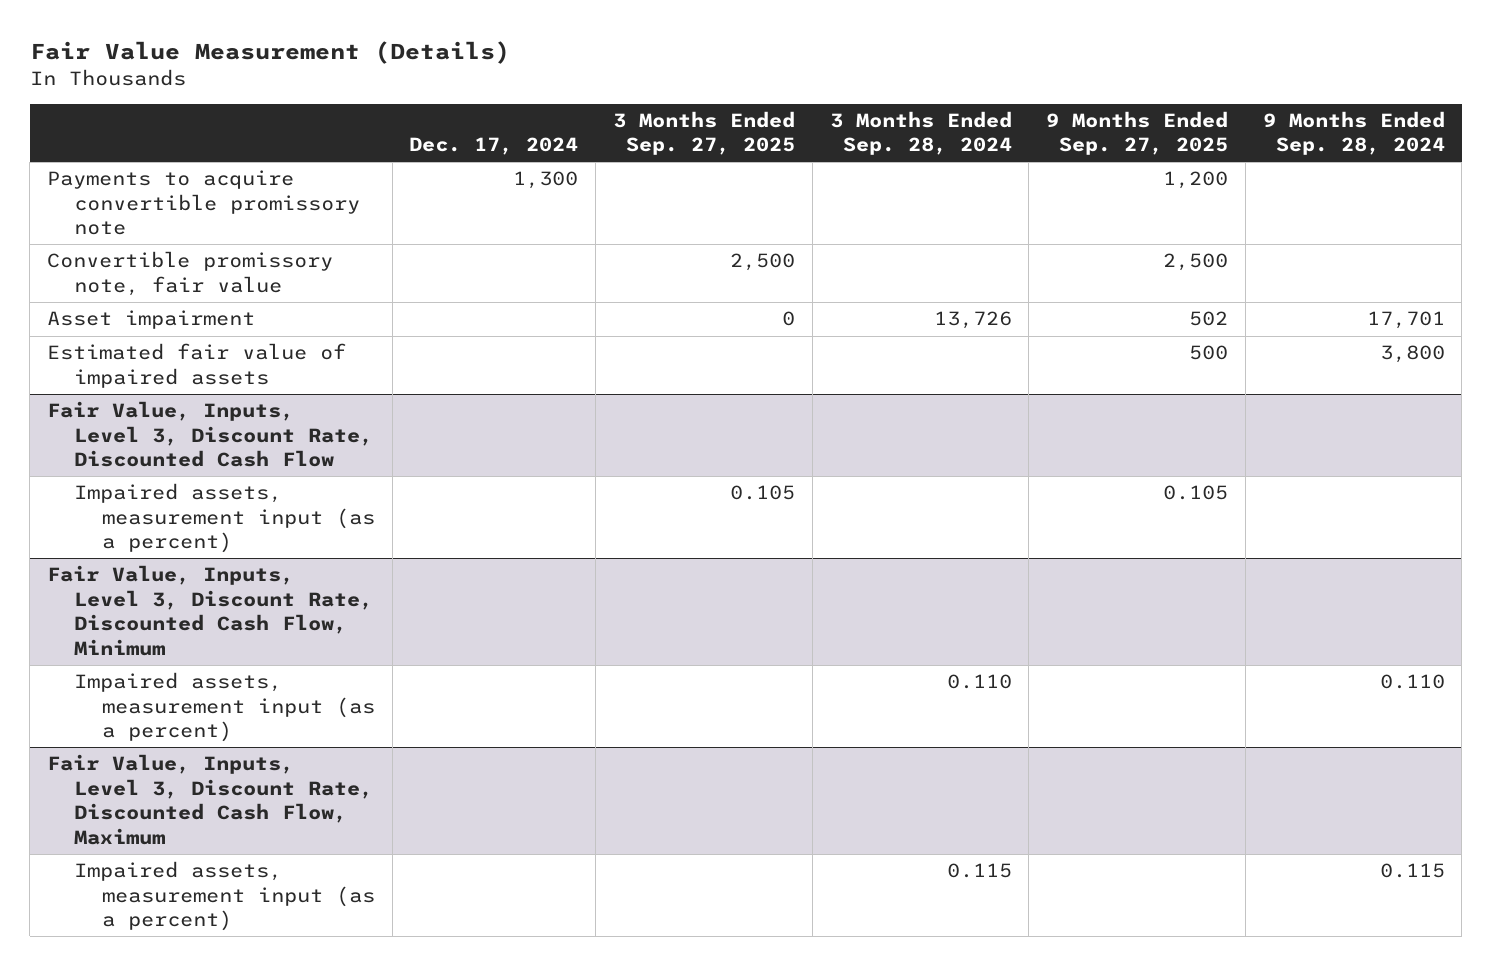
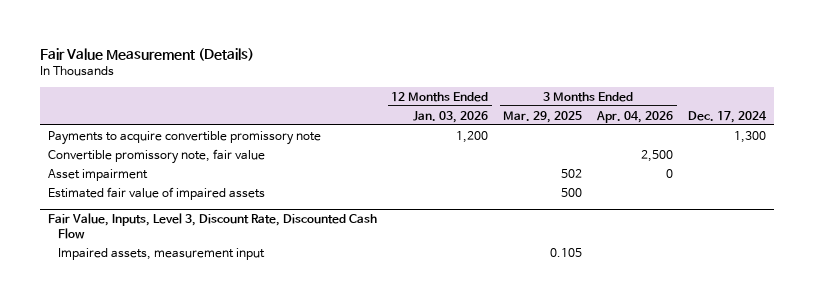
- | Dec. 17, 2024 | 3 Months Ended Sep. 27, 2025 | 3 Months Ended Sep. 28, 2024 | 9 Months Ended Sep. 27, 2025 | 9 Months Ended Sep. 28, 2024
+ | 12 Months Ended Jan. 03, 2026 | 3 Months Ended Mar. 29, 2025 | 3 Months Ended Apr. 04, 2026 | Dec. 17, 2024
@ Fair Value, Inputs, Level 3, Discount Rate, Discounted Cash Flow
- Impaired assets, measurement input (as a percent) | | 0.105 | | 0.105 |
- Fair Value, Inputs, Level 3, Discount Rate, Discounted Cash Flow, Minimum
- Impaired assets, measurement input (as a percent) | | | 0.110 | | 0.110
- Fair Value, Inputs, Level 3, Discount Rate, Discounted Cash Flow, Maximum
- Impaired assets, measurement input (as a percent) | | | 0.115 | | 0.115
@ Fair Value, Inputs, Level 3, Discount Rate, Discounted Cash Flow
+ Impaired assets, measurement input | | 0.105 | |

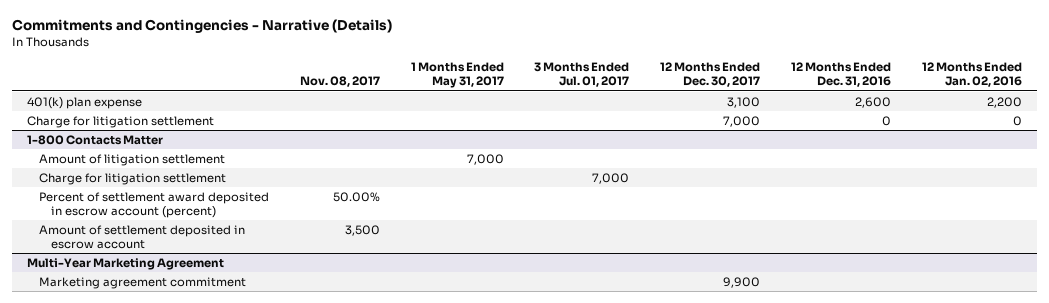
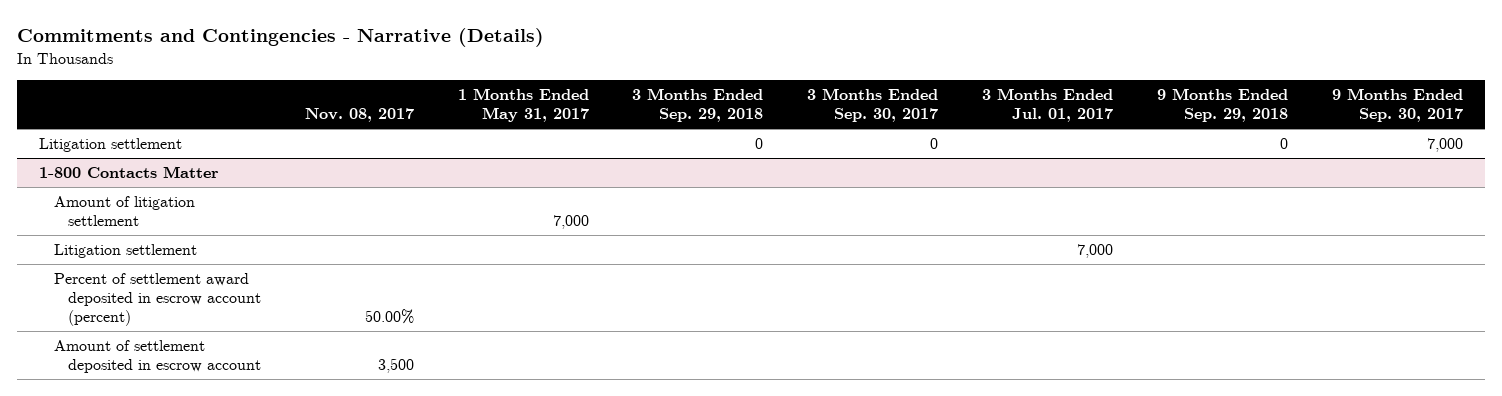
- | Nov. 08, 2017 | 1 Months Ended May 31, 2017 | 3 Months Ended Jul. 01, 2017 | 12 Months Ended Dec. 30, 2017 | 12 Months Ended Dec. 31, 2016 | 12 Months Ended Jan. 02, 2016
+ | Nov. 08, 2017 | 1 Months Ended May 31, 2017 | 3 Months Ended Sep. 29, 2018 | 3 Months Ended Sep. 30, 2017 | 3 Months Ended Jul. 01, 2017 | 9 Months Ended Sep. 29, 2018 | 9 Months Ended Sep. 30, 2017
- 401(k) plan expense | | | | 3,100 | 2,600 | 2,200
- Charge for litigation settlement | | | | 7,000 | 0 | 0
+ Litigation settlement | | | 0 | 0 | | 0 | 7,000
@ 1-800 Contacts Matter
- Charge for litigation settlement | | | 7,000 | | |
+ Litigation settlement | | | | | 7,000 | |
- Multi-Year Marketing Agreement
- Marketing agreement commitment | | | | 9,900 | |

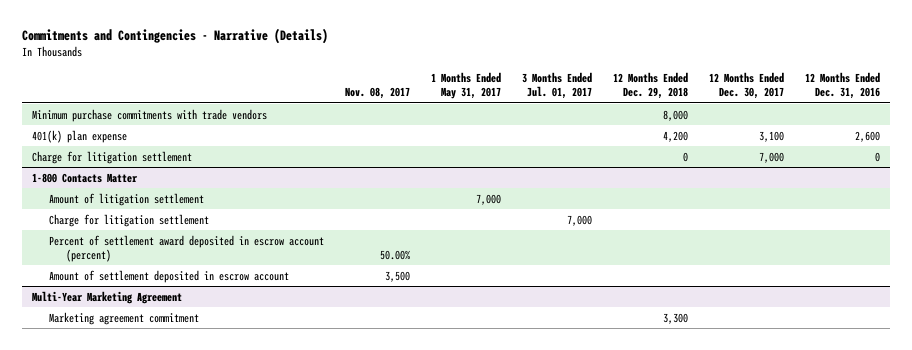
- | Nov. 08, 2017 | 1 Months Ended May 31, 2017 | 3 Months Ended Sep. 29, 2018 | 3 Months Ended Sep. 30, 2017 | 3 Months Ended Jul. 01, 2017 | 9 Months Ended Sep. 29, 2018 | 9 Months Ended Sep. 30, 2017
+ | Nov. 08, 2017 | 1 Months Ended May 31, 2017 | 3 Months Ended Jul. 01, 2017 | 12 Months Ended Dec. 29, 2018 | 12 Months Ended Dec. 30, 2017 | 12 Months Ended Dec. 31, 2016
- Litigation settlement | | | 0 | 0 | | 0 | 7,000
+ Minimum purchase commitments with trade vendors | | | | 8,000 | |
+ 401(k) plan expense | | | | 4,200 | 3,100 | 2,600
+ Charge for litigation settlement | | | | 0 | 7,000 | 0
@ 1-800 Contacts Matter
- Litigation settlement | | | | | 7,000 | |
+ Charge for litigation settlement | | | 7,000 | | |
+ Multi-Year Marketing Agreement
+ Marketing agreement commitment | | | | 3,300 | |

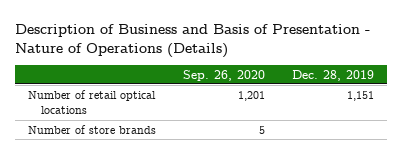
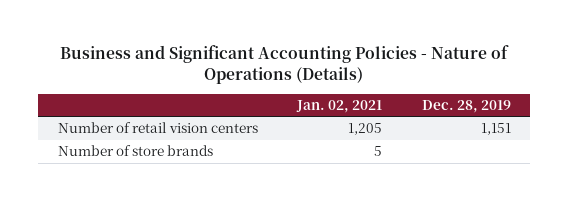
- Description of Business and Basis of Presentation - Nature of Operations (Details)
+ Business and Significant Accounting Policies - Nature of Operations (Details)
- | Sep. 26, 2020 | Dec. 28, 2019
+ | Jan. 02, 2021 | Dec. 28, 2019
- Number of retail optical locations | 1,201 | 1,151
+ Number of retail vision centers | 1,205 | 1,151

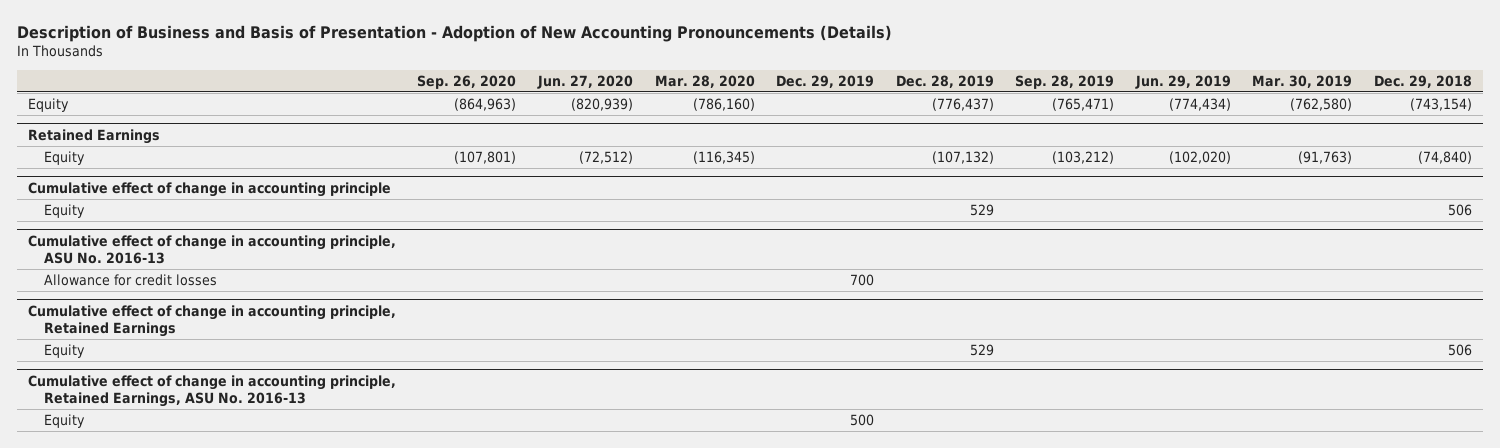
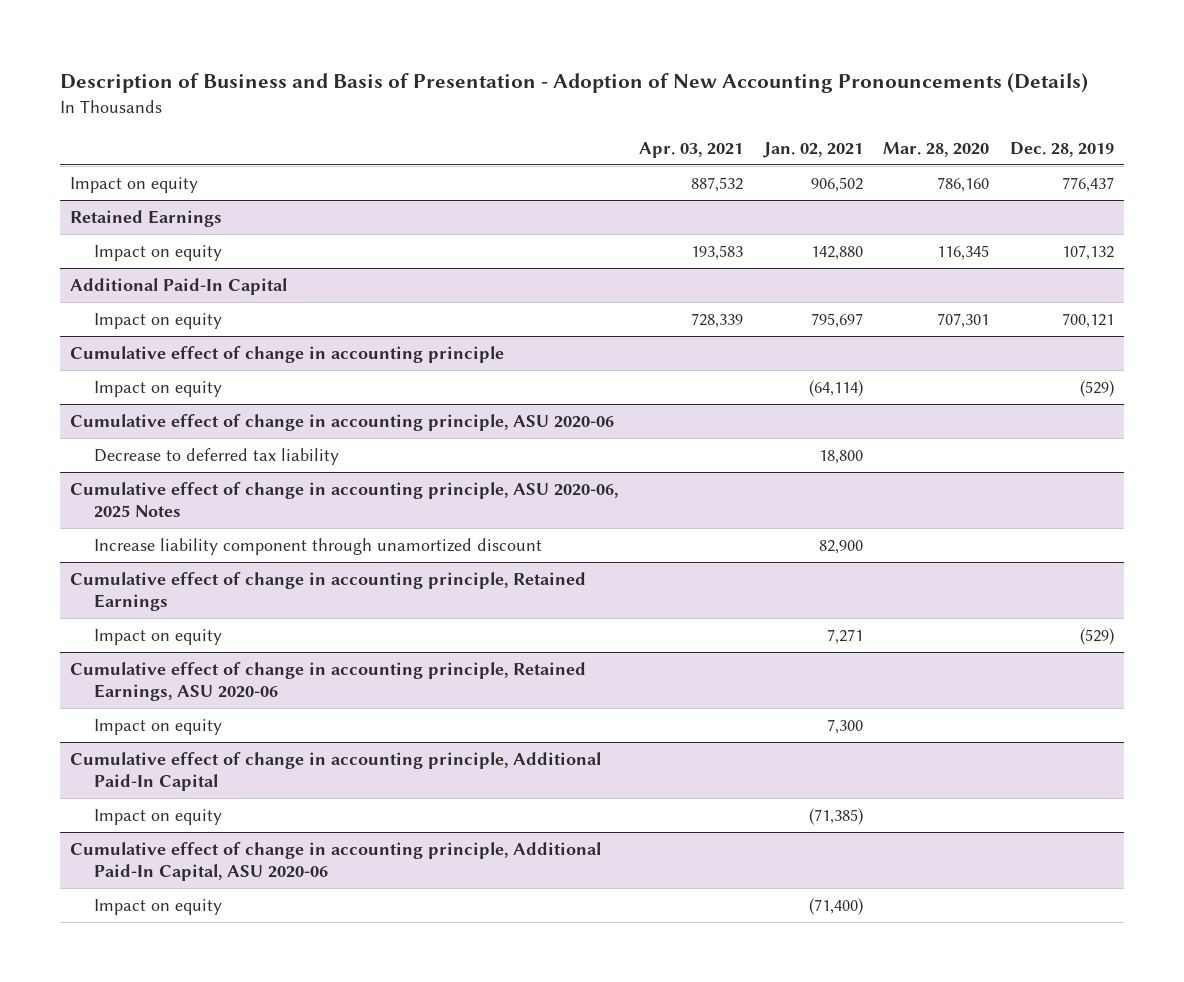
- | Sep. 26, 2020 | Jun. 27, 2020 | Mar. 28, 2020 | Dec. 29, 2019 | Dec. 28, 2019 | Sep. 28, 2019 | Jun. 29, 2019 | Mar. 30, 2019 | Dec. 29, 2018
+ | Apr. 03, 2021 | Jan. 02, 2021 | Mar. 28, 2020 | Dec. 28, 2019
- Equity | (864,963) | (820,939) | (786,160) | | (776,437) | (765,471) | (774,434) | (762,580) | (743,154)
+ Impact on equity | 887,532 | 906,502 | 786,160 | 776,437
@ Retained Earnings
- Equity | (107,801) | (72,512) | (116,345) | | (107,132) | (103,212) | (102,020) | (91,763) | (74,840)
+ Impact on equity | 193,583 | 142,880 | 116,345 | 107,132
+ Additional Paid-In Capital
+ Impact on equity | 728,339 | 795,697 | 707,301 | 700,121
@ Cumulative effect of change in accounting principle
- Equity | | | | | 529 | | | | 506
- Cumulative effect of change in accounting principle, ASU No. 2016-13
- Allowance for credit losses | | | | 700 | | | | |
@ Cumulative effect of change in accounting principle
+ Impact on equity | | (64,114) | | (529)
+ Cumulative effect of change in accounting principle, ASU 2020-06
+ Decrease to deferred tax liability | | 18,800 | |
+ Cumulative effect of change in accounting principle, ASU 2020-06, 2025 Notes
+ Increase liability component through unamortized discount | | 82,900 | |
@ Cumulative effect of change in accounting principle, Retained Earnings
- Equity | | | | | 529 | | | | 506
- Cumulative effect of change in accounting principle, Retained Earnings, ASU No. 2016-13
- Equity | | | | 500 | | | | |
@ Cumulative effect of change in accounting principle, Retained Earnings
+ Impact on equity | | 7,271 | | (529)
+ Cumulative effect of change in accounting principle, Retained Earnings, ASU 2020-06
+ Impact on equity | | 7,300 | |
+ Cumulative effect of change in accounting principle, Additional Paid-In Capital
+ Impact on equity | | (71,385) | |
+ Cumulative effect of change in accounting principle, Additional Paid-In Capital, ASU 2020-06
+ Impact on equity | | (71,400) | |

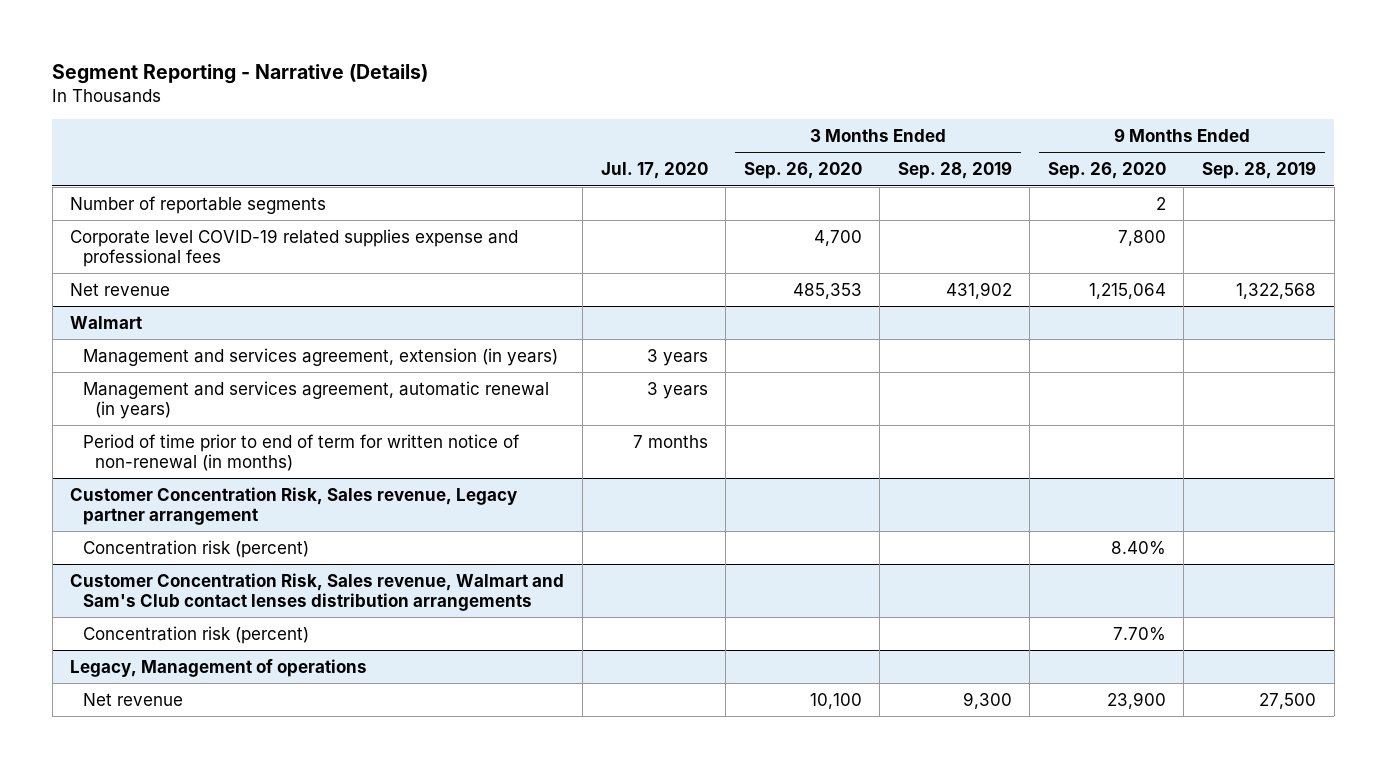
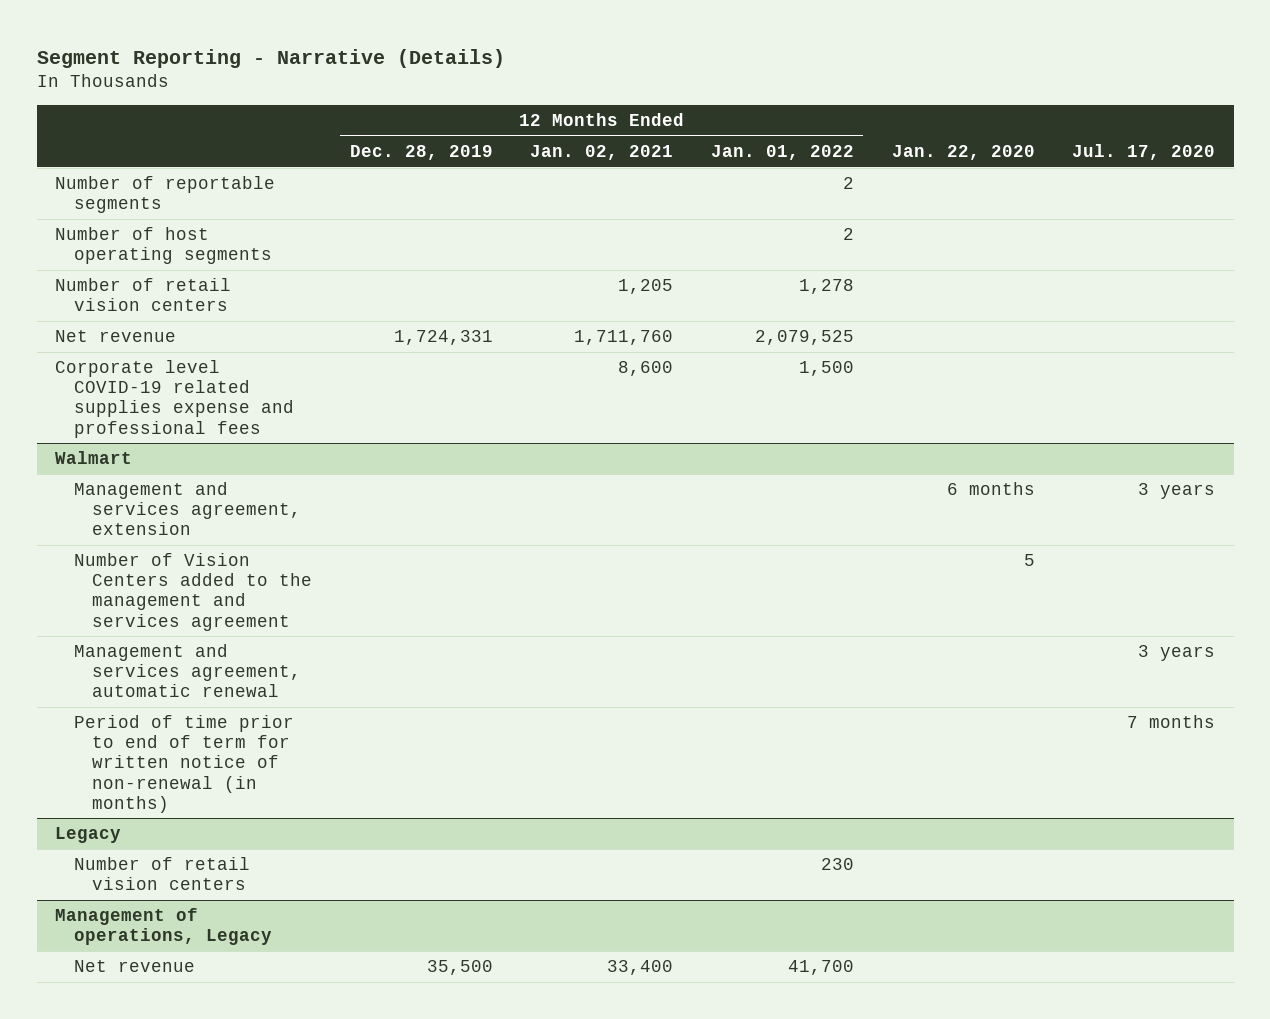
- | Jul. 17, 2020 | 3 Months Ended Sep. 26, 2020 | 3 Months Ended Sep. 28, 2019 | 9 Months Ended Sep. 26, 2020 | 9 Months Ended Sep. 28, 2019
+ | 12 Months Ended Dec. 28, 2019 | 12 Months Ended Jan. 02, 2021 | 12 Months Ended Jan. 01, 2022 | Jan. 22, 2020 | Jul. 17, 2020
+ Number of host operating segments | | | 2 | |
+ Number of retail vision centers | | 1,205 | 1,278 | |
moved down: Corporate level COVID-19 related supplies expense and professional fees | | 8,600 | 1,500 | |
@ Walmart
- Management and services agreement, extension (in years) | 3 years | | | |
- Management and services agreement, automatic renewal (in years) | 3 years | | | |
+ Management and services agreement, extension | | | | 6 months | 3 years
+ Number of Vision Centers added to the management and services agreement | | | | 5 |
+ Management and services agreement, automatic renewal | | | | | 3 years
- Customer Concentration Risk, Sales revenue, Legacy partner arrangement
- Concentration risk (percent) | | | | 8.40% |
- Customer Concentration Risk, Sales revenue, Walmart and Sam's Club contact lenses distribution arrangements
- Concentration risk (percent) | | | | 7.70% |
- Legacy, Management of operations
+ Legacy
+ Number of retail vision centers | | | 230 | |
+ Management of operations, Legacy

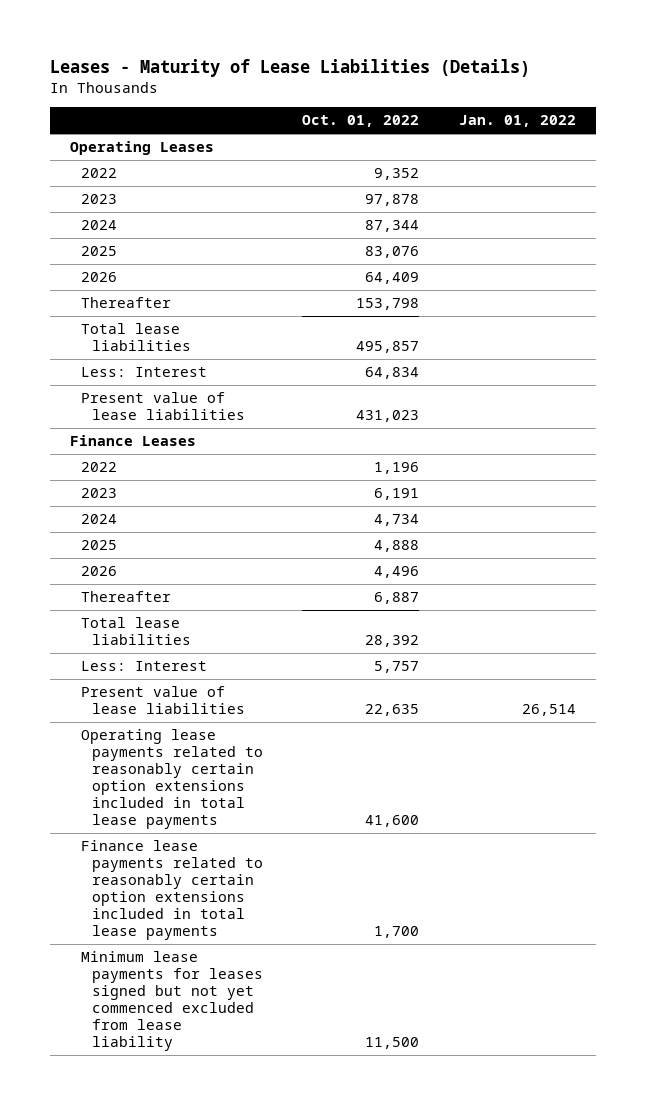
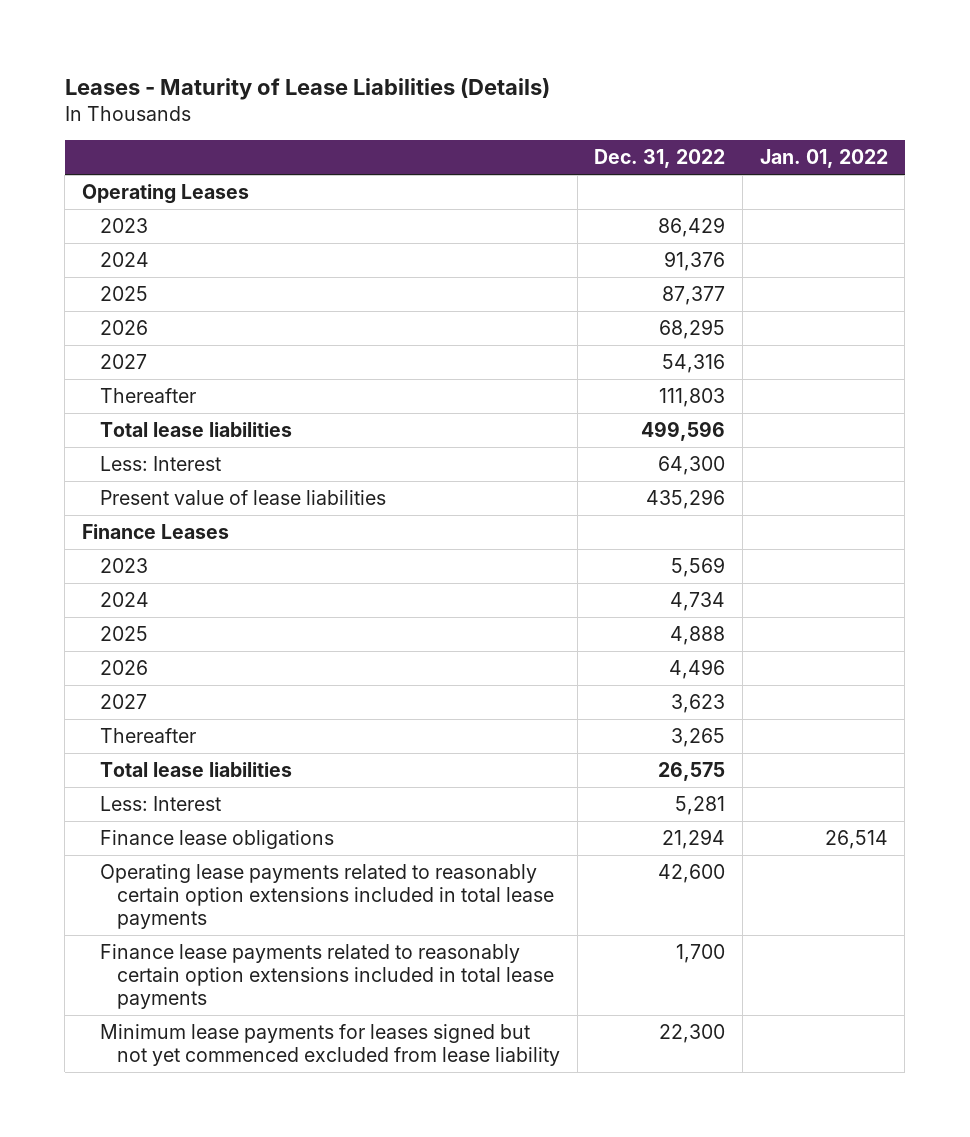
- | Oct. 01, 2022 | Jan. 01, 2022
+ | Dec. 31, 2022 | Jan. 01, 2022
- 2022 | 9,352 |
+ 2027 | 54,316 |
- 2022 | 1,196 |
+ 2027 | 3,623 |
- Present value of lease liabilities | 22,635 | 26,514
+ Finance lease obligations | 21,294 | 26,514

